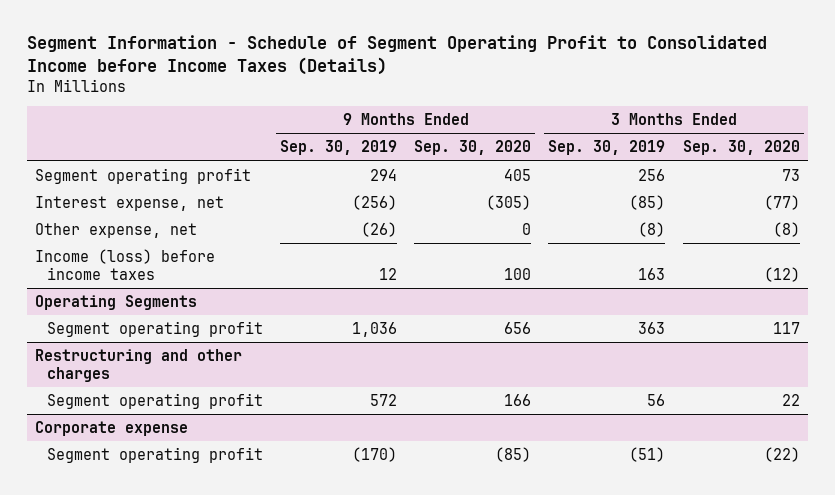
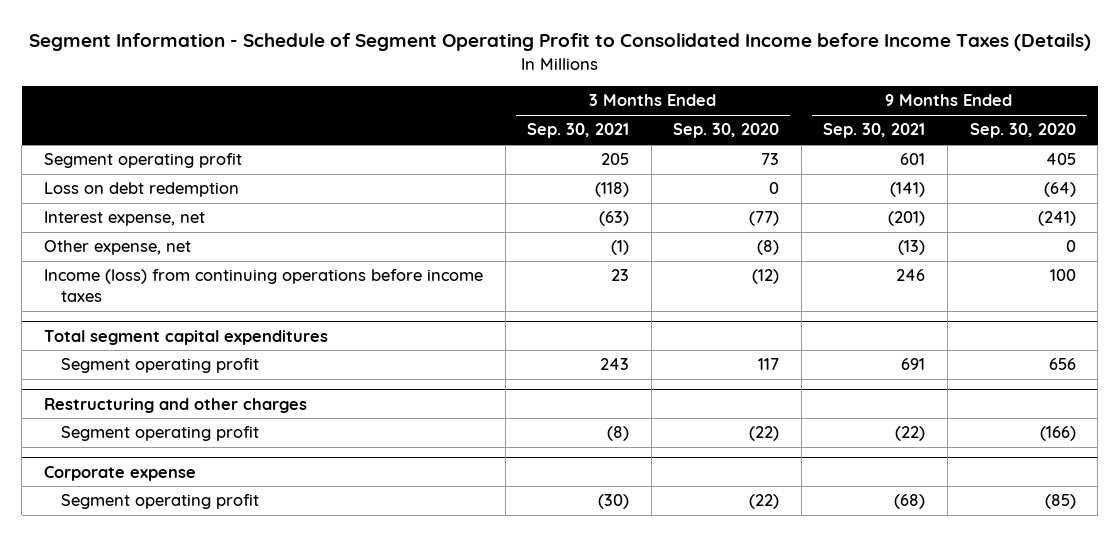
- | 9 Months Ended Sep. 30, 2019 | 9 Months Ended Sep. 30, 2020 | 3 Months Ended Sep. 30, 2019 | 3 Months Ended Sep. 30, 2020
+ | 3 Months Ended Sep. 30, 2021 | 3 Months Ended Sep. 30, 2020 | 9 Months Ended Sep. 30, 2021 | 9 Months Ended Sep. 30, 2020
- Interest expense, net | (256) | (305) | (85) | (77)
+ Loss on debt redemption | (118) | 0 | (141) | (64)
+ Interest expense, net | (63) | (77) | (201) | (241)
- Income (loss) before income taxes | 12 | 100 | 163 | (12)
- Operating Segments
+ Income (loss) from continuing operations before income taxes | 23 | (12) | 246 | 100
+ Total segment capital expenditures
@ Restructuring and other charges
- Segment operating profit | 572 | 166 | 56 | 22
+ Segment operating profit | (8) | (22) | (22) | (166)

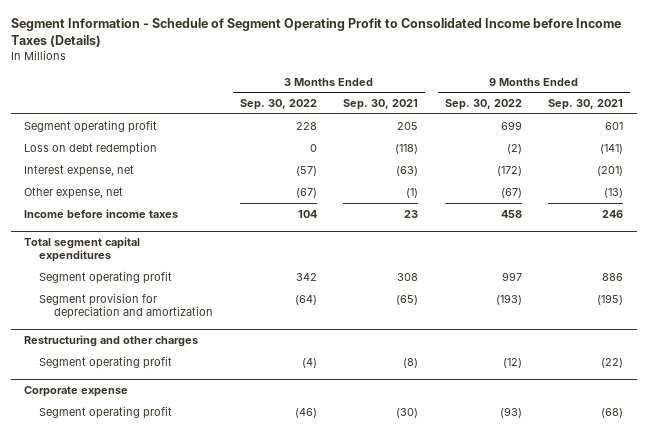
- | 3 Months Ended Sep. 30, 2021 | 3 Months Ended Sep. 30, 2020 | 9 Months Ended Sep. 30, 2021 | 9 Months Ended Sep. 30, 2020
+ | 3 Months Ended Sep. 30, 2022 | 3 Months Ended Sep. 30, 2021 | 9 Months Ended Sep. 30, 2022 | 9 Months Ended Sep. 30, 2021
- Income (loss) from continuing operations before income taxes | 23 | (12) | 246 | 100
+ Income before income taxes | 104 | 23 | 458 | 246
@ Total segment capital expenditures
- Segment operating profit | 243 | 117 | 691 | 656
+ Segment operating profit | 342 | 308 | 997 | 886
+ Segment provision for depreciation and amortization | (64) | (65) | (193) | (195)

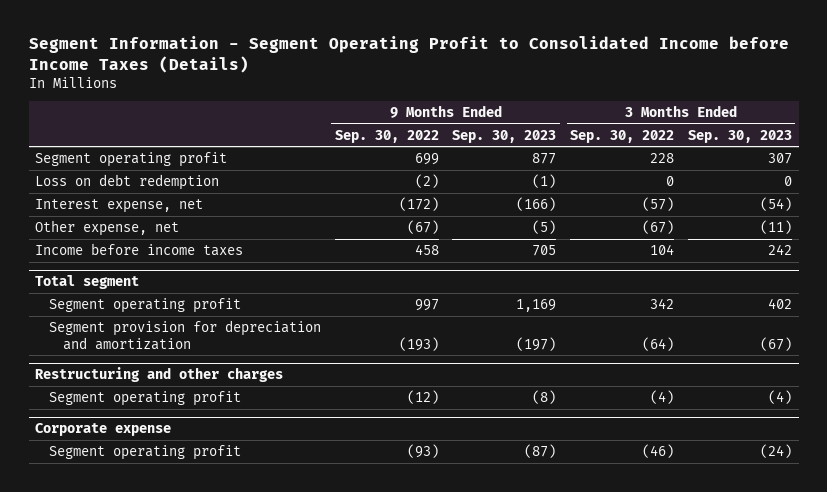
- Segment Information - Schedule of Segment Operating Profit to Consolidated Income before Income Taxes (Details)
+ Segment Information - Segment Operating Profit to Consolidated Income before Income Taxes (Details)
- | 3 Months Ended Sep. 30, 2022 | 3 Months Ended Sep. 30, 2021 | 9 Months Ended Sep. 30, 2022 | 9 Months Ended Sep. 30, 2021
+ | 9 Months Ended Sep. 30, 2022 | 9 Months Ended Sep. 30, 2023 | 3 Months Ended Sep. 30, 2022 | 3 Months Ended Sep. 30, 2023
- Total segment capital expenditures
+ Total segment

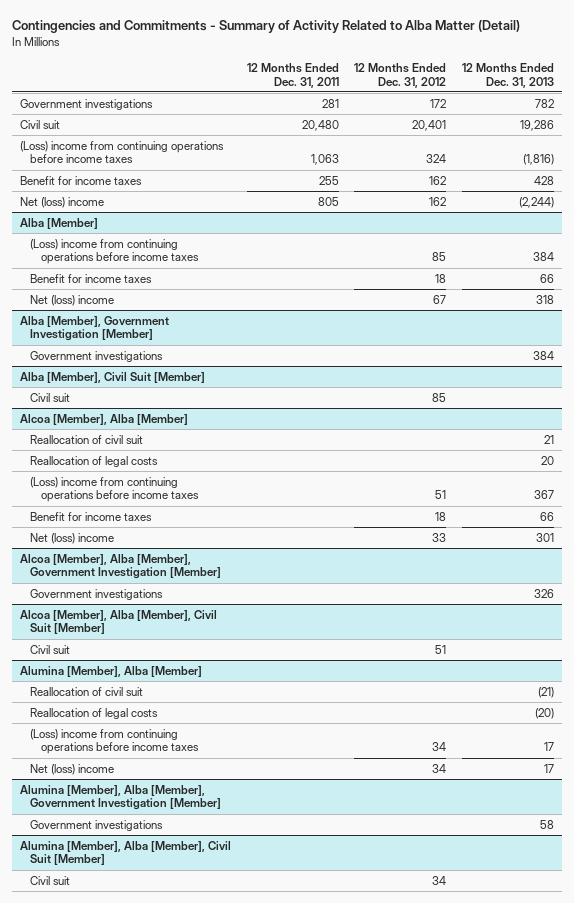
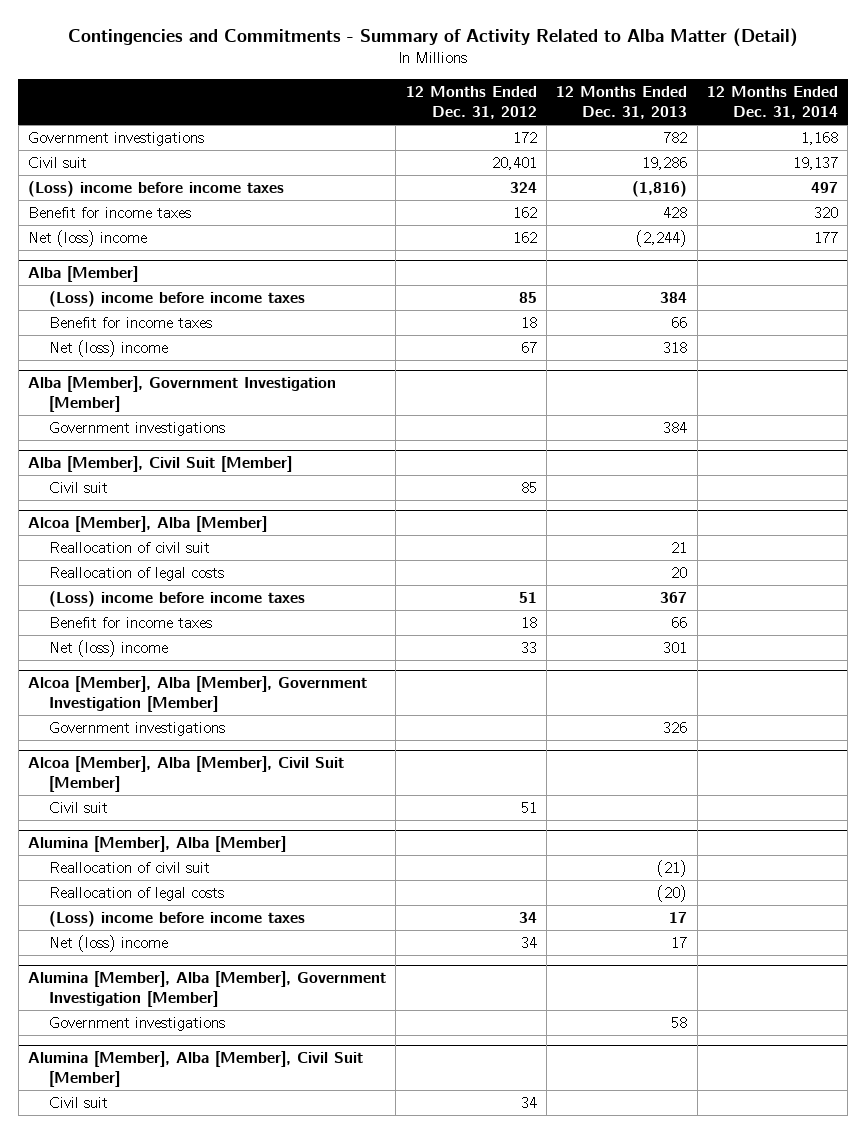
- | 12 Months Ended Dec. 31, 2011 | 12 Months Ended Dec. 31, 2012 | 12 Months Ended Dec. 31, 2013
+ | 12 Months Ended Dec. 31, 2012 | 12 Months Ended Dec. 31, 2013 | 12 Months Ended Dec. 31, 2014
- (Loss) income from continuing operations before income taxes | 1,063 | 324 | (1,816)
+ (Loss) income before income taxes | 324 | (1,816) | 497
@ Alba [Member]
- (Loss) income from continuing operations before income taxes | | 85 | 384
+ (Loss) income before income taxes | 85 | 384 |
@ Alcoa [Member], Alba [Member]
- (Loss) income from continuing operations before income taxes | | 51 | 367
+ (Loss) income before income taxes | 51 | 367 |
@ Alumina [Member], Alba [Member]
- (Loss) income from continuing operations before income taxes | | 34 | 17
+ (Loss) income before income taxes | 34 | 17 |

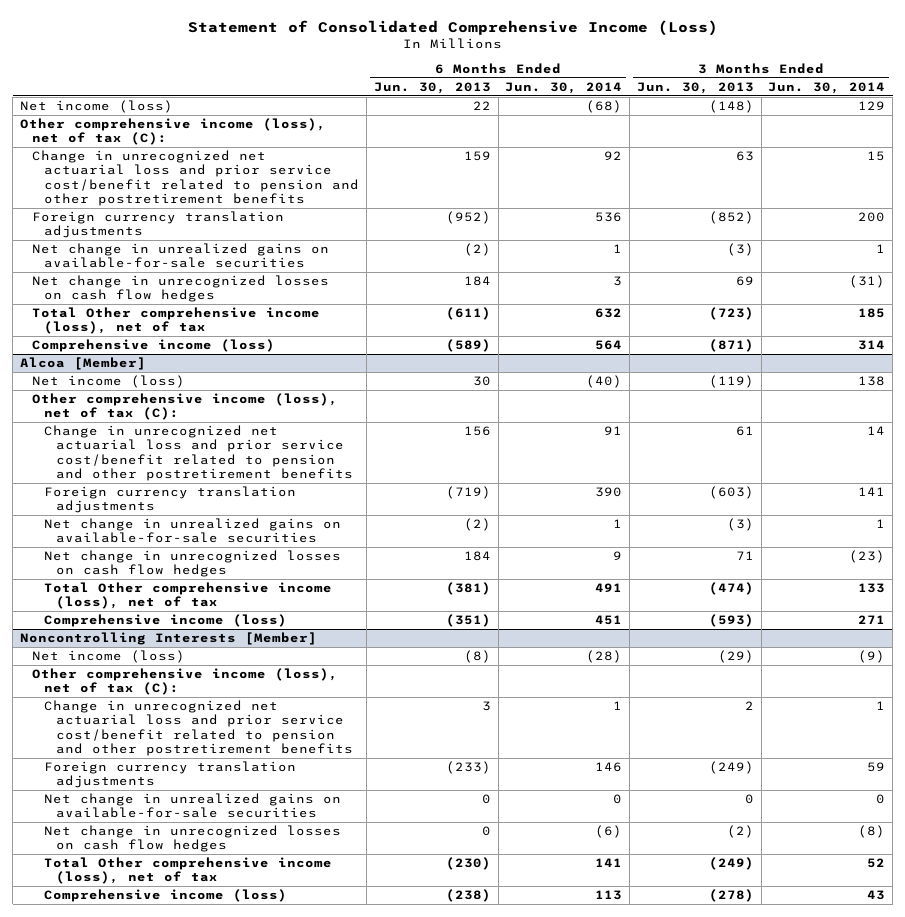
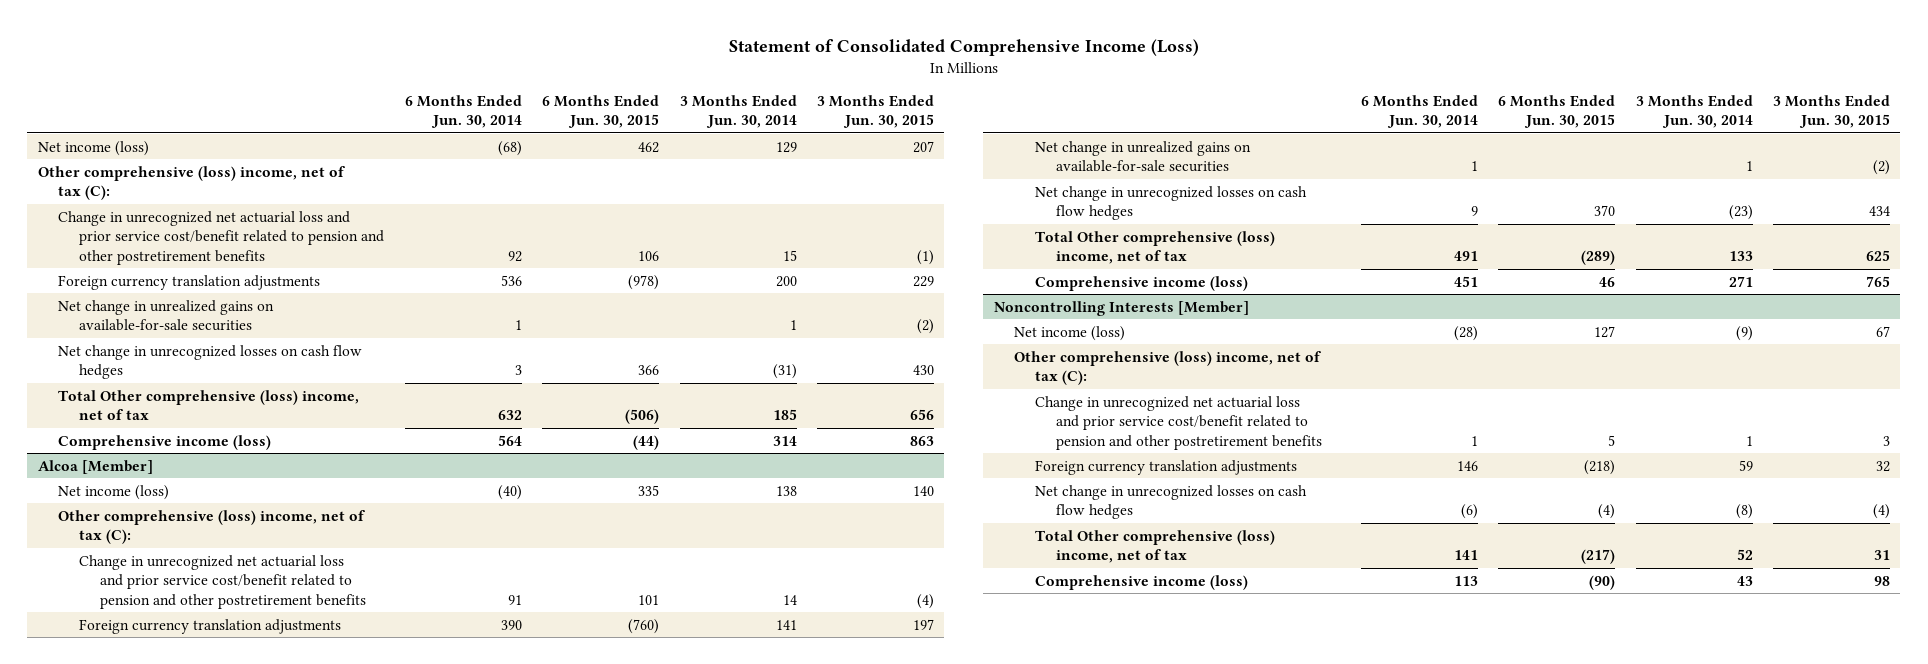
- | 6 Months Ended Jun. 30, 2013 | 6 Months Ended Jun. 30, 2014 | 3 Months Ended Jun. 30, 2013 | 3 Months Ended Jun. 30, 2014
+ | 6 Months Ended Jun. 30, 2014 | 6 Months Ended Jun. 30, 2015 | 3 Months Ended Jun. 30, 2014 | 3 Months Ended Jun. 30, 2015
- Other comprehensive income (loss), net of tax (C):
+ Other comprehensive (loss) income, net of tax (C):
- Total Other comprehensive income (loss), net of tax | (611) | 632 | (723) | 185
+ Total Other comprehensive (loss) income, net of tax | 632 | (506) | 185 | 656
@ Alcoa [Member]
- Other comprehensive income (loss), net of tax (C):
+ Other comprehensive (loss) income, net of tax (C):
- Total Other comprehensive income (loss), net of tax | (381) | 491 | (474) | 133
+ Total Other comprehensive (loss) income, net of tax | 491 | (289) | 133 | 625
@ Noncontrolling Interests [Member]
- Other comprehensive income (loss), net of tax (C):
+ Other comprehensive (loss) income, net of tax (C):
- Net change in unrealized gains on available-for-sale securities | 0 | 0 | 0 | 0
- Total Other comprehensive income (loss), net of tax | (230) | 141 | (249) | 52
+ Total Other comprehensive (loss) income, net of tax | 141 | (217) | 52 | 31

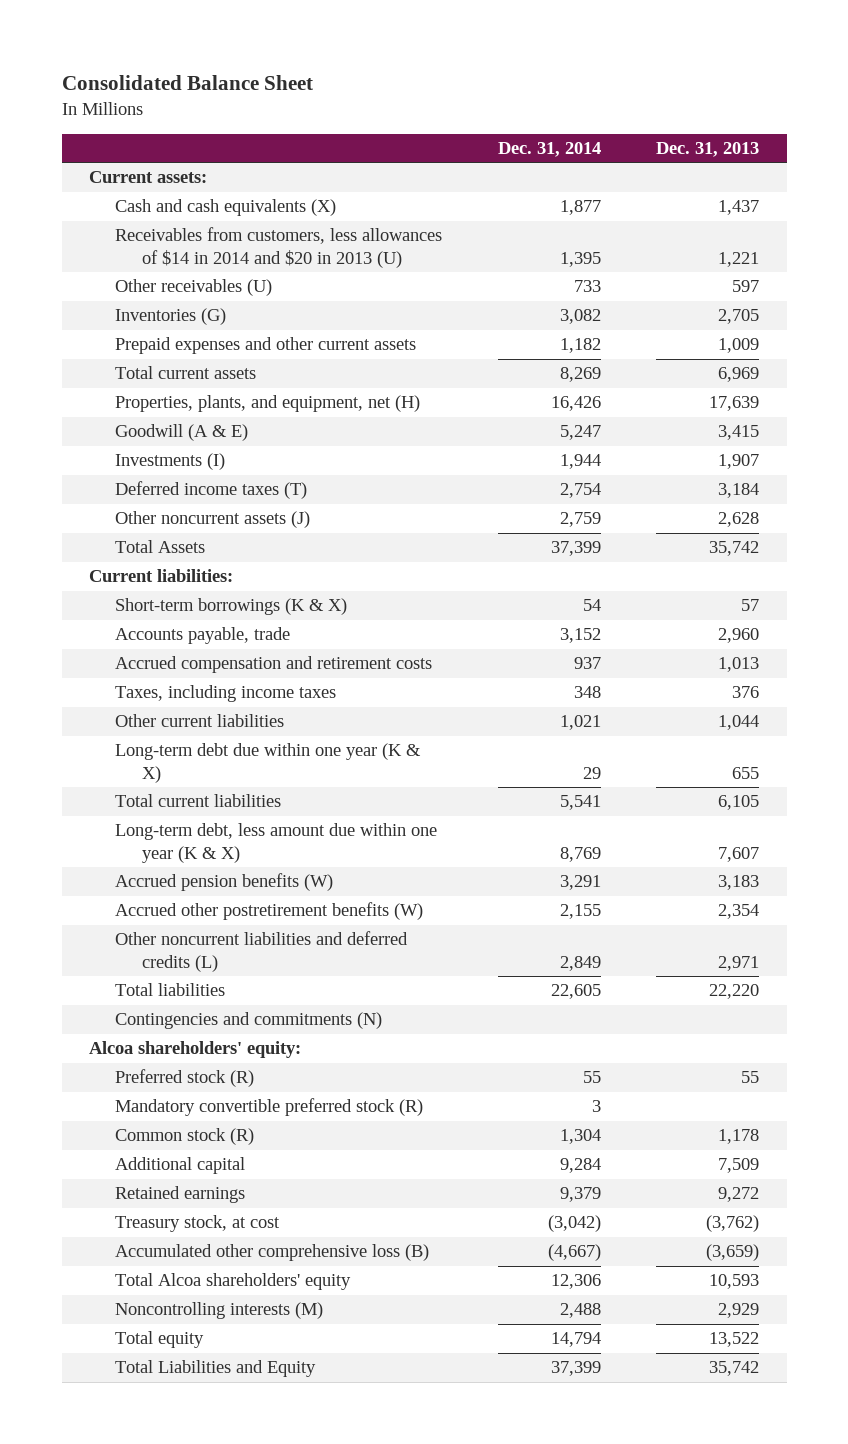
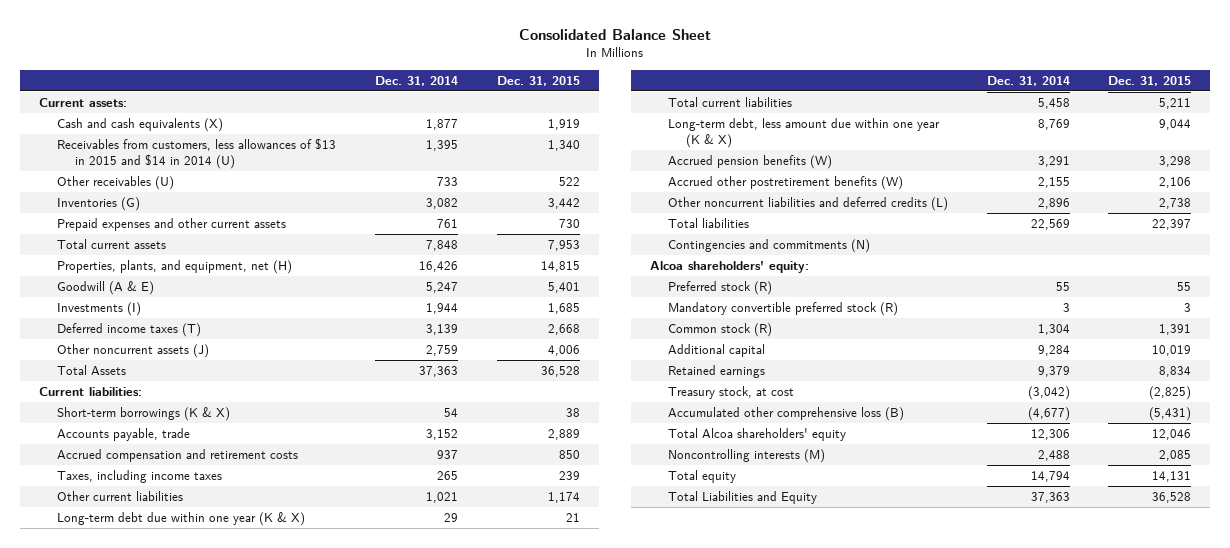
- | Dec. 31, 2014 | Dec. 31, 2013
+ | Dec. 31, 2014 | Dec. 31, 2015
- Receivables from customers, less allowances of $14 in 2014 and $20 in 2013 (U) | 1,395 | 1,221
+ Receivables from customers, less allowances of $13 in 2015 and $14 in 2014 (U) | 1,395 | 1,340
- Prepaid expenses and other current assets | 1,182 | 1,009
- Total current assets | 8,269 | 6,969
+ Prepaid expenses and other current assets | 761 | 730
+ Total current assets | 7,848 | 7,953
- Deferred income taxes (T) | 2,754 | 3,184
+ Deferred income taxes (T) | 3,139 | 2,668
- Total Assets | 37,399 | 35,742
+ Total Assets | 37,363 | 36,528
- Taxes, including income taxes | 348 | 376
+ Taxes, including income taxes | 265 | 239
- Total current liabilities | 5,541 | 6,105
+ Total current liabilities | 5,458 | 5,211
- Other noncurrent liabilities and deferred credits (L) | 2,849 | 2,971
- Total liabilities | 22,605 | 22,220
+ Other noncurrent liabilities and deferred credits (L) | 2,896 | 2,738
+ Total liabilities | 22,569 | 22,397
- Accumulated other comprehensive loss (B) | (4,667) | (3,659)
+ Accumulated other comprehensive loss (B) | (4,677) | (5,431)
- Total Liabilities and Equity | 37,399 | 35,742
+ Total Liabilities and Equity | 37,363 | 36,528

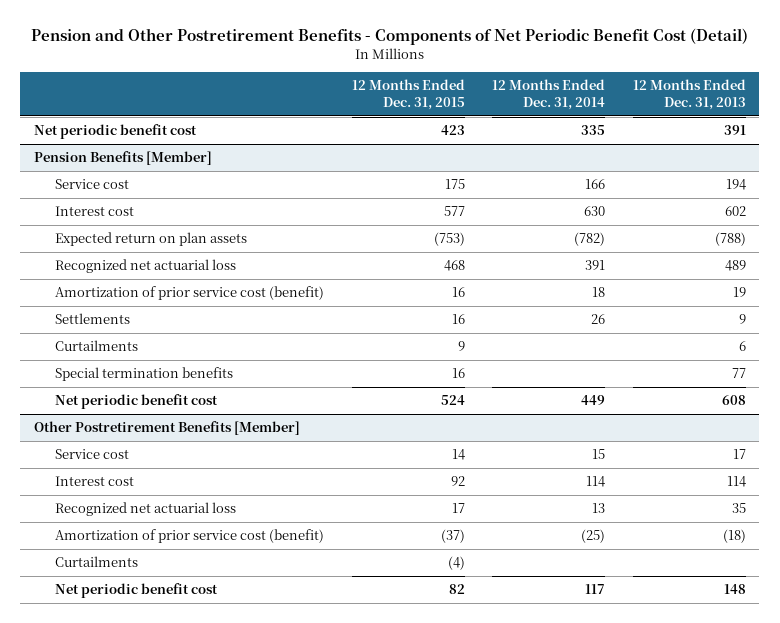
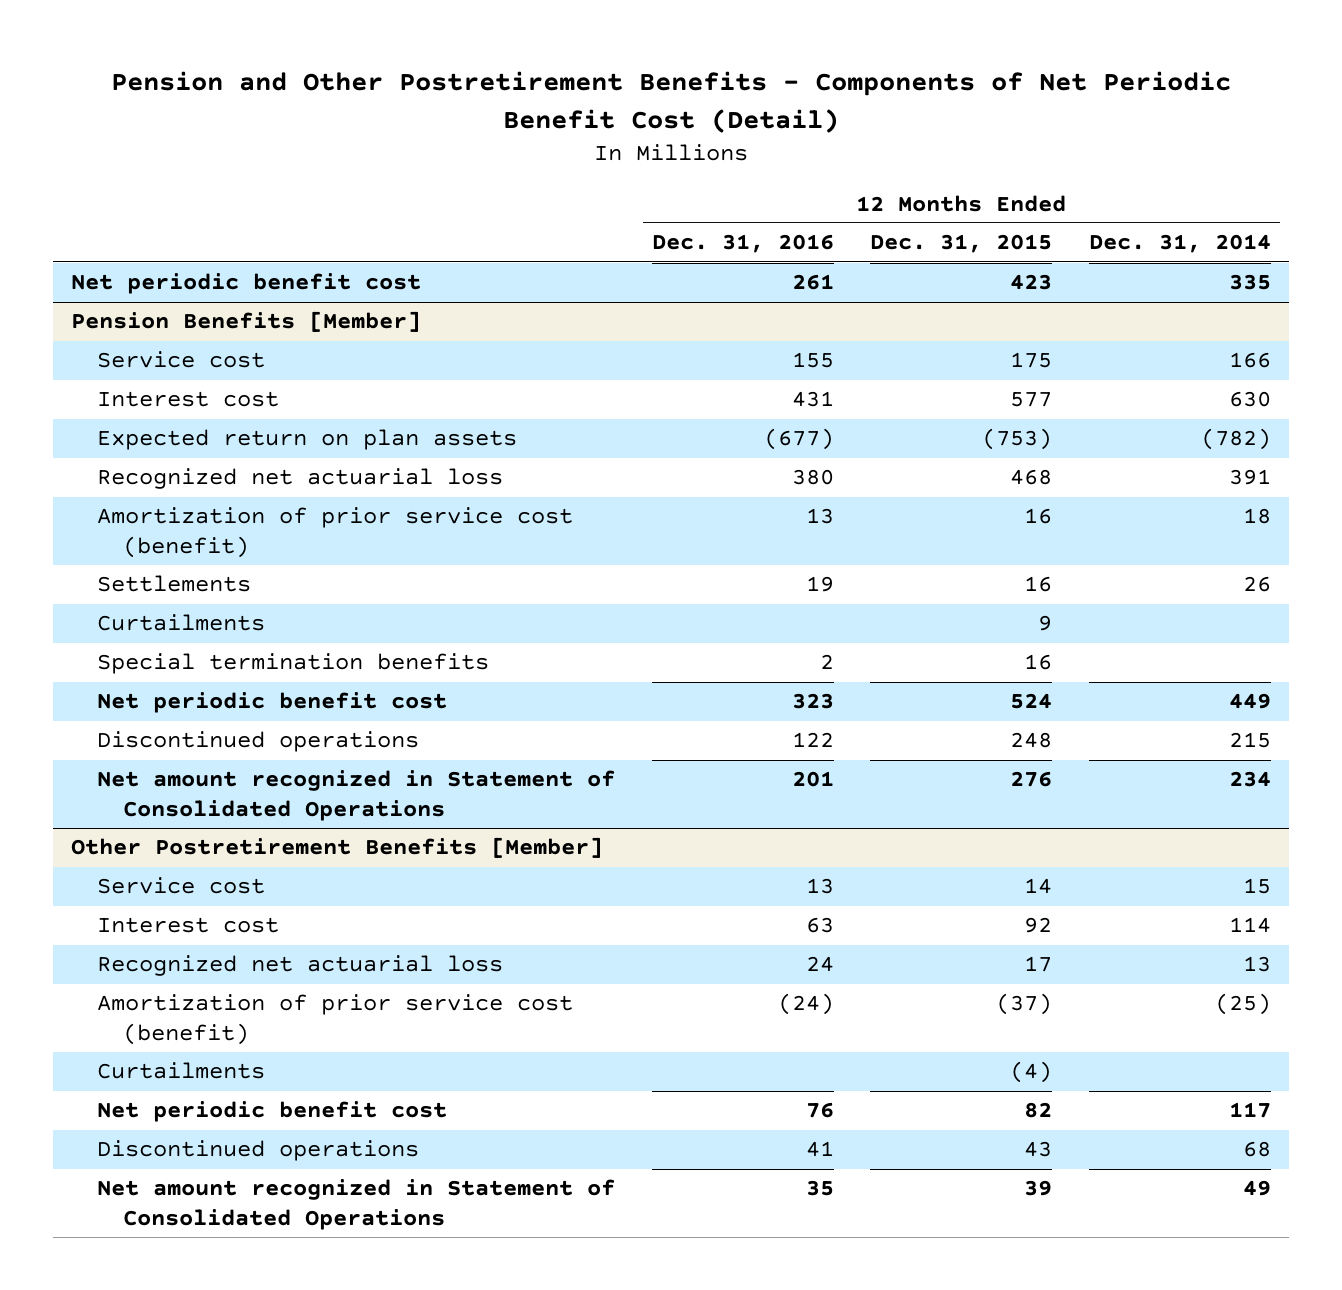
- | 12 Months Ended Dec. 31, 2015 | 12 Months Ended Dec. 31, 2014 | 12 Months Ended Dec. 31, 2013
+ | 12 Months Ended Dec. 31, 2016 | 12 Months Ended Dec. 31, 2015 | 12 Months Ended Dec. 31, 2014
@ Pension Benefits [Member]
+ Discontinued operations | 122 | 248 | 215
+ Net amount recognized in Statement of Consolidated Operations | 201 | 276 | 234
@ Other Postretirement Benefits [Member]
+ Discontinued operations | 41 | 43 | 68
+ Net amount recognized in Statement of Consolidated Operations | 35 | 39 | 49

